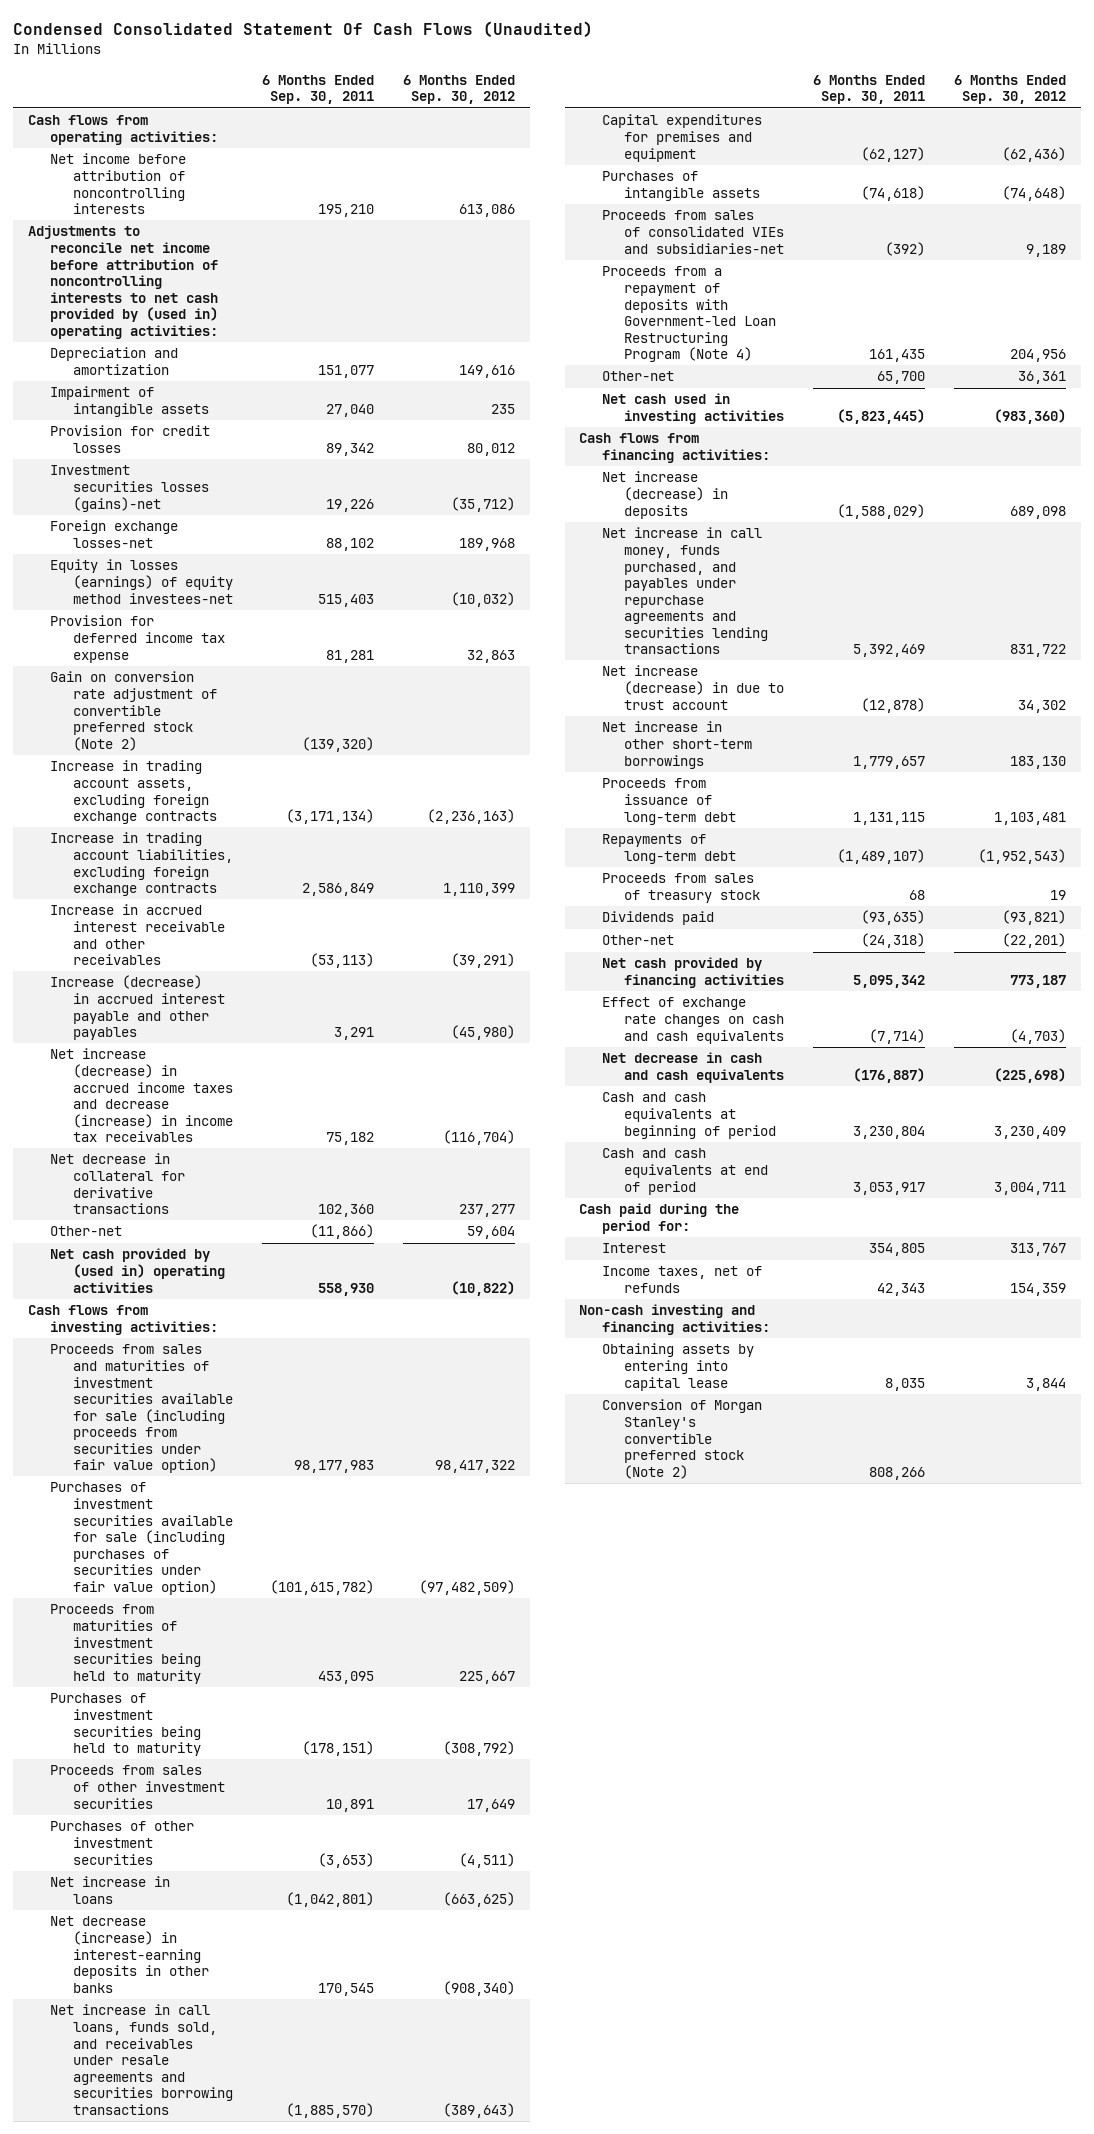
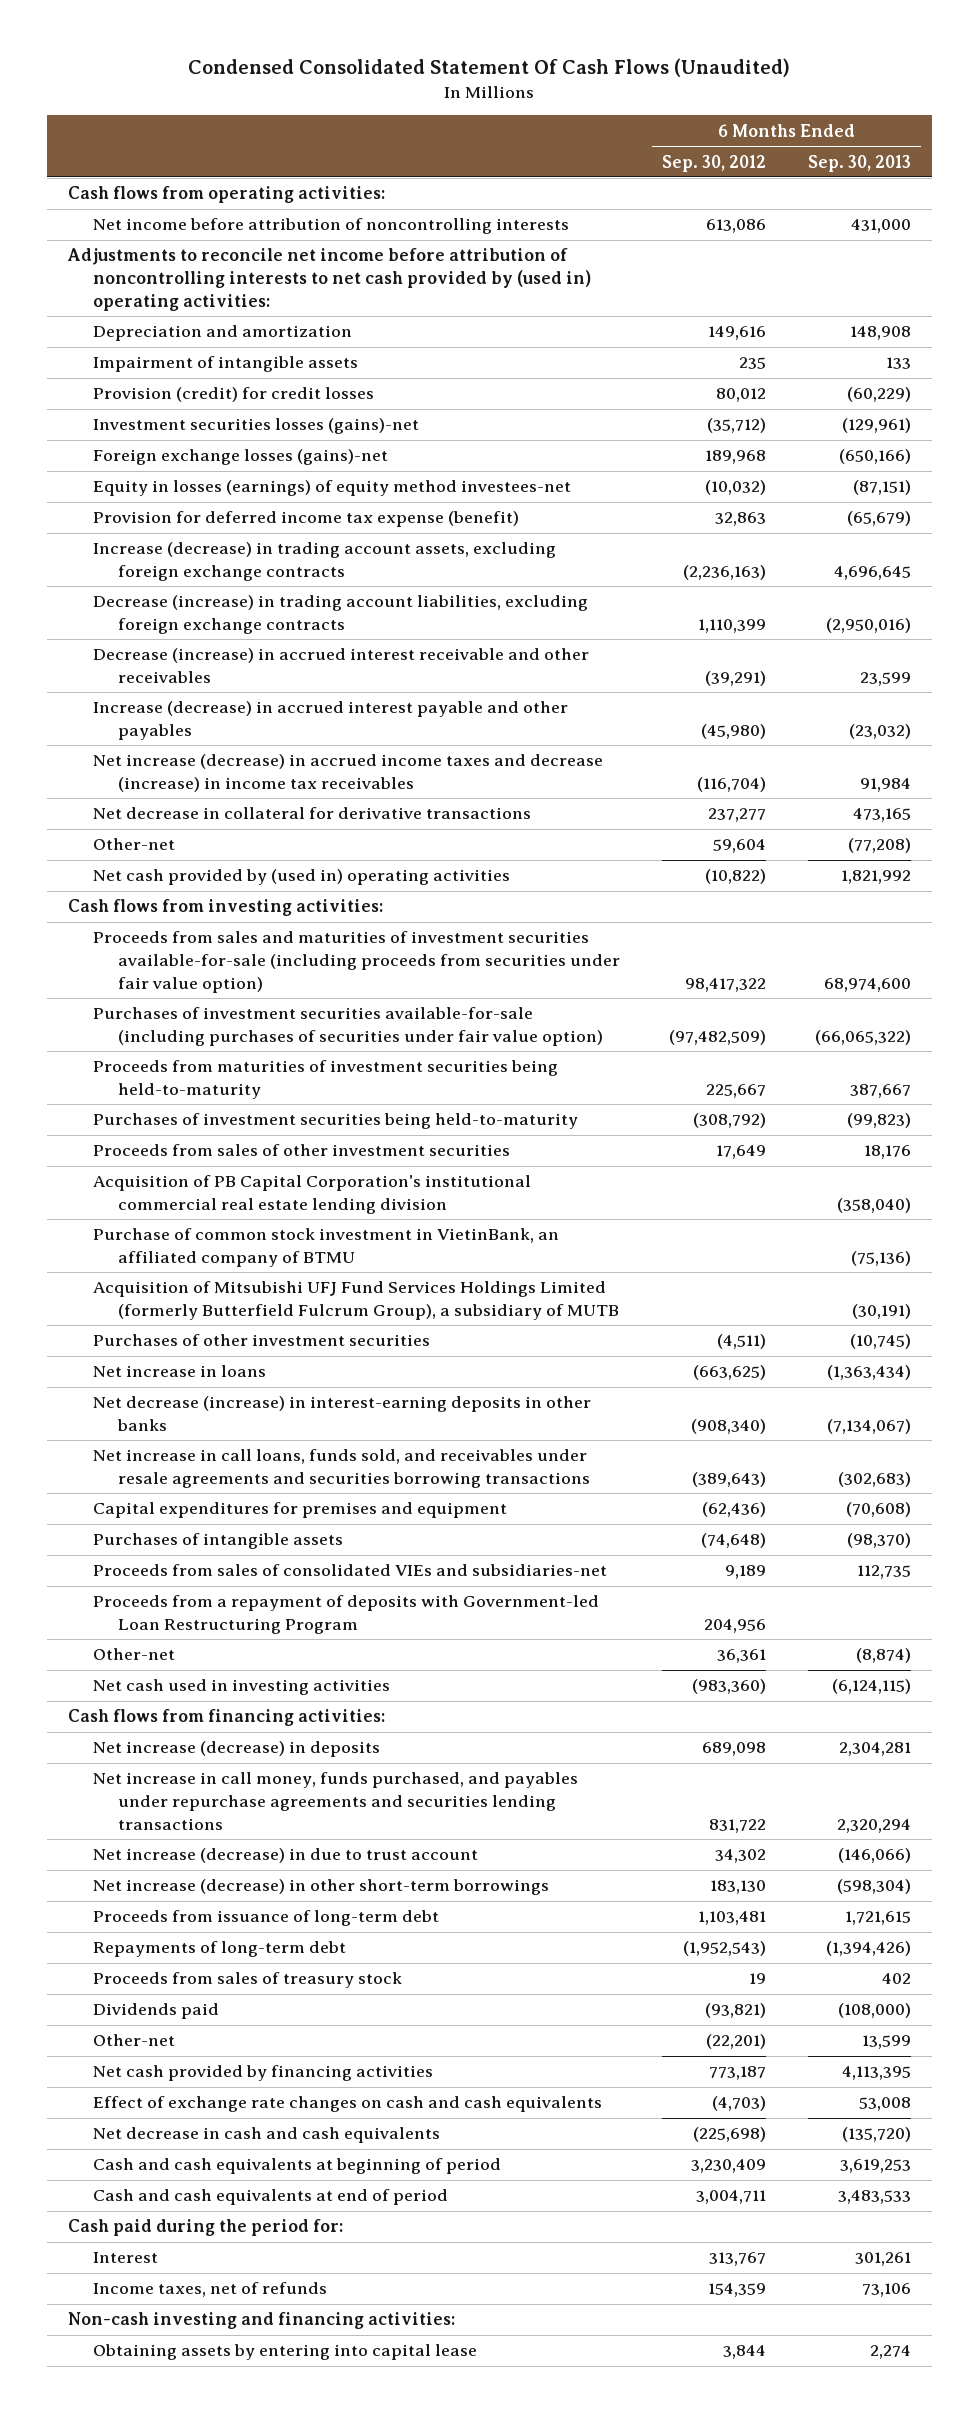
- | 6 Months Ended Sep. 30, 2011 | 6 Months Ended Sep. 30, 2012
+ | 6 Months Ended Sep. 30, 2012 | 6 Months Ended Sep. 30, 2013
- Provision for credit losses | 89,342 | 80,012
+ Provision (credit) for credit losses | 80,012 | (60,229)
- Foreign exchange losses-net | 88,102 | 189,968
+ Foreign exchange losses (gains)-net | 189,968 | (650,166)
- Provision for deferred income tax expense | 81,281 | 32,863
- Gain on conversion rate adjustment of convertible preferred stock (Note 2) | (139,320) |
- Increase in trading account assets, excluding foreign exchange contracts | (3,171,134) | (2,236,163)
- Increase in trading account liabilities, excluding foreign exchange contracts | 2,586,849 | 1,110,399
- Increase in accrued interest receivable and other receivables | (53,113) | (39,291)
+ Provision for deferred income tax expense (benefit) | 32,863 | (65,679)
+ Increase (decrease) in trading account assets, excluding foreign exchange contracts | (2,236,163) | 4,696,645
+ Decrease (increase) in trading account liabilities, excluding foreign exchange contracts | 1,110,399 | (2,950,016)
+ Decrease (increase) in accrued interest receivable and other receivables | (39,291) | 23,599
- Proceeds from sales and maturities of investment securities available for sale (including proceeds from securities under fair value option) | 98,177,983 | 98,417,322
- Purchases of investment securities available for sale (including purchases of securities under fair value option) | (101,615,782) | (97,482,509)
- Proceeds from maturities of investment securities being held to maturity | 453,095 | 225,667
- Purchases of investment securities being held to maturity | (178,151) | (308,792)
+ Proceeds from sales and maturities of investment securities available-for-sale (including proceeds from securities under fair value option) | 98,417,322 | 68,974,600
+ Purchases of investment securities available-for-sale (including purchases of securities under fair value option) | (97,482,509) | (66,065,322)
+ Proceeds from maturities of investment securities being held-to-maturity | 225,667 | 387,667
+ Purchases of investment securities being held-to-maturity | (308,792) | (99,823)
+ Acquisition of PB Capital Corporation's institutional commercial real estate lending division | | (358,040)
+ Purchase of common stock investment in VietinBank, an affiliated company of BTMU | | (75,136)
+ Acquisition of Mitsubishi UFJ Fund Services Holdings Limited (formerly Butterfield Fulcrum Group), a subsidiary of MUTB | | (30,191)
- Proceeds from a repayment of deposits with Government-led Loan Restructuring Program (Note 4) | 161,435 | 204,956
+ Proceeds from a repayment of deposits with Government-led Loan Restructuring Program | 204,956 |
- Net increase in other short-term borrowings | 1,779,657 | 183,130
+ Net increase (decrease) in other short-term borrowings | 183,130 | (598,304)
- Conversion of Morgan Stanley's convertible preferred stock (Note 2) | 808,266 |

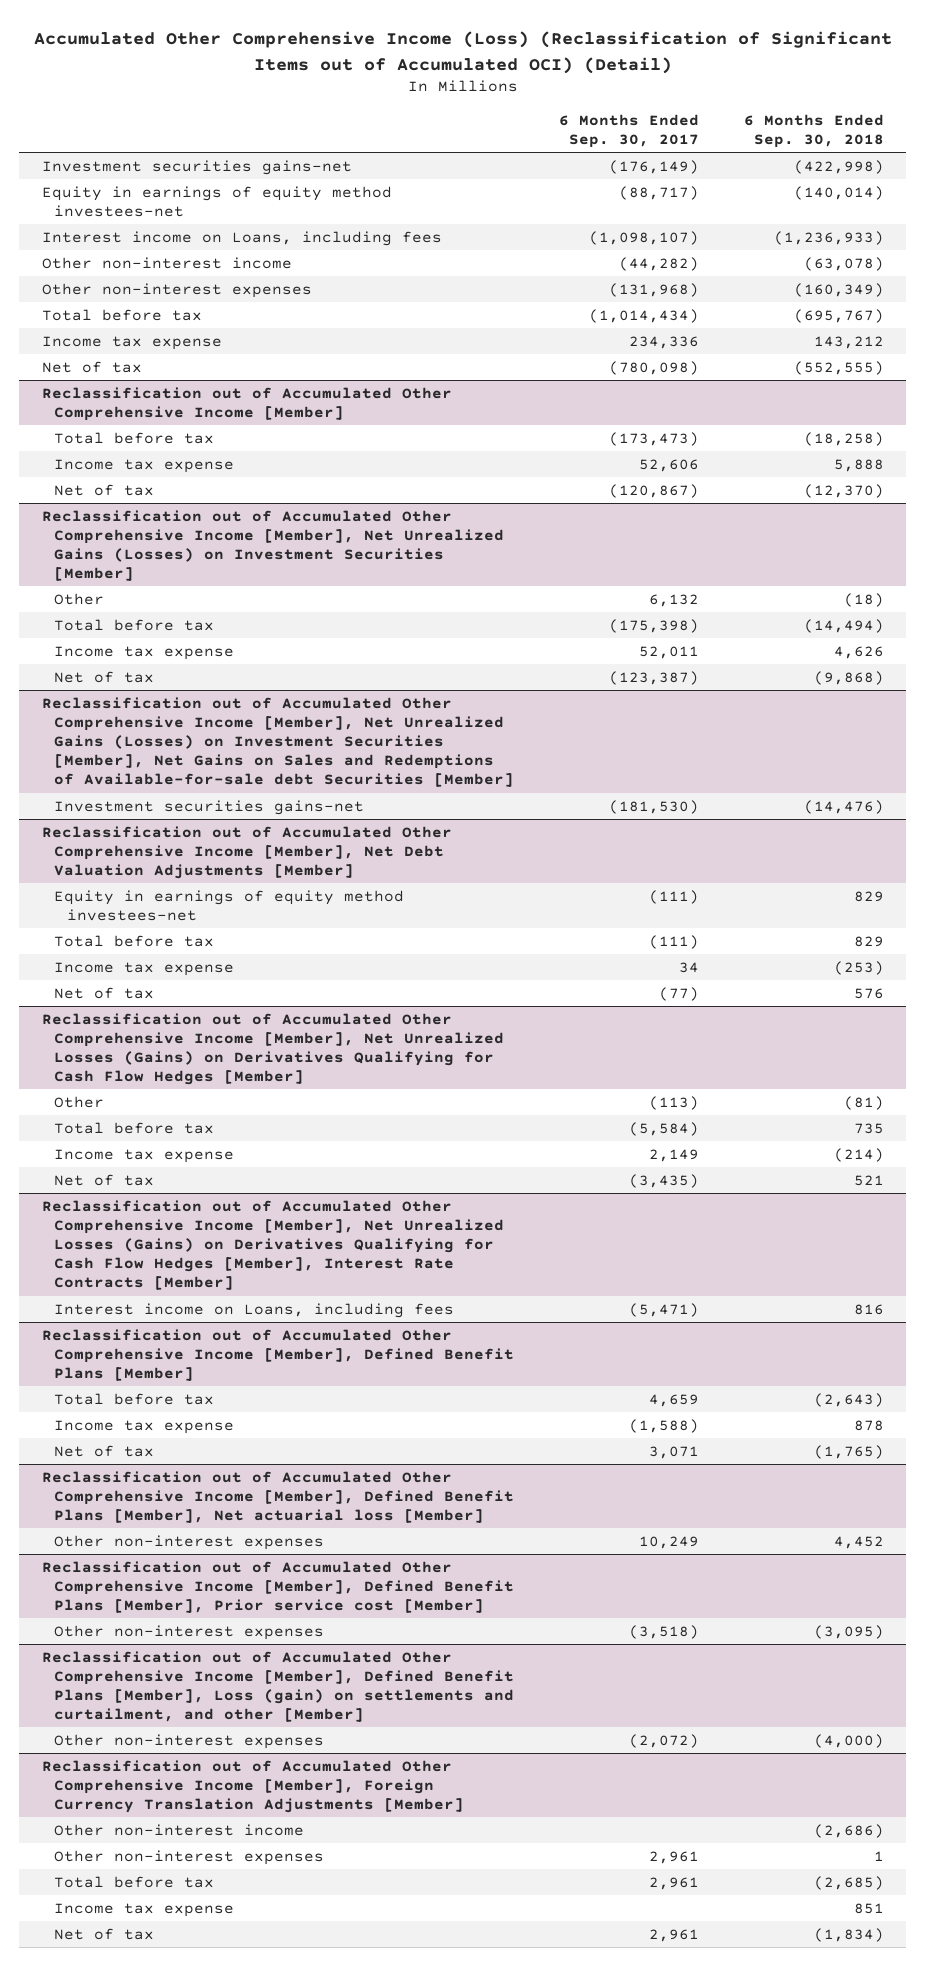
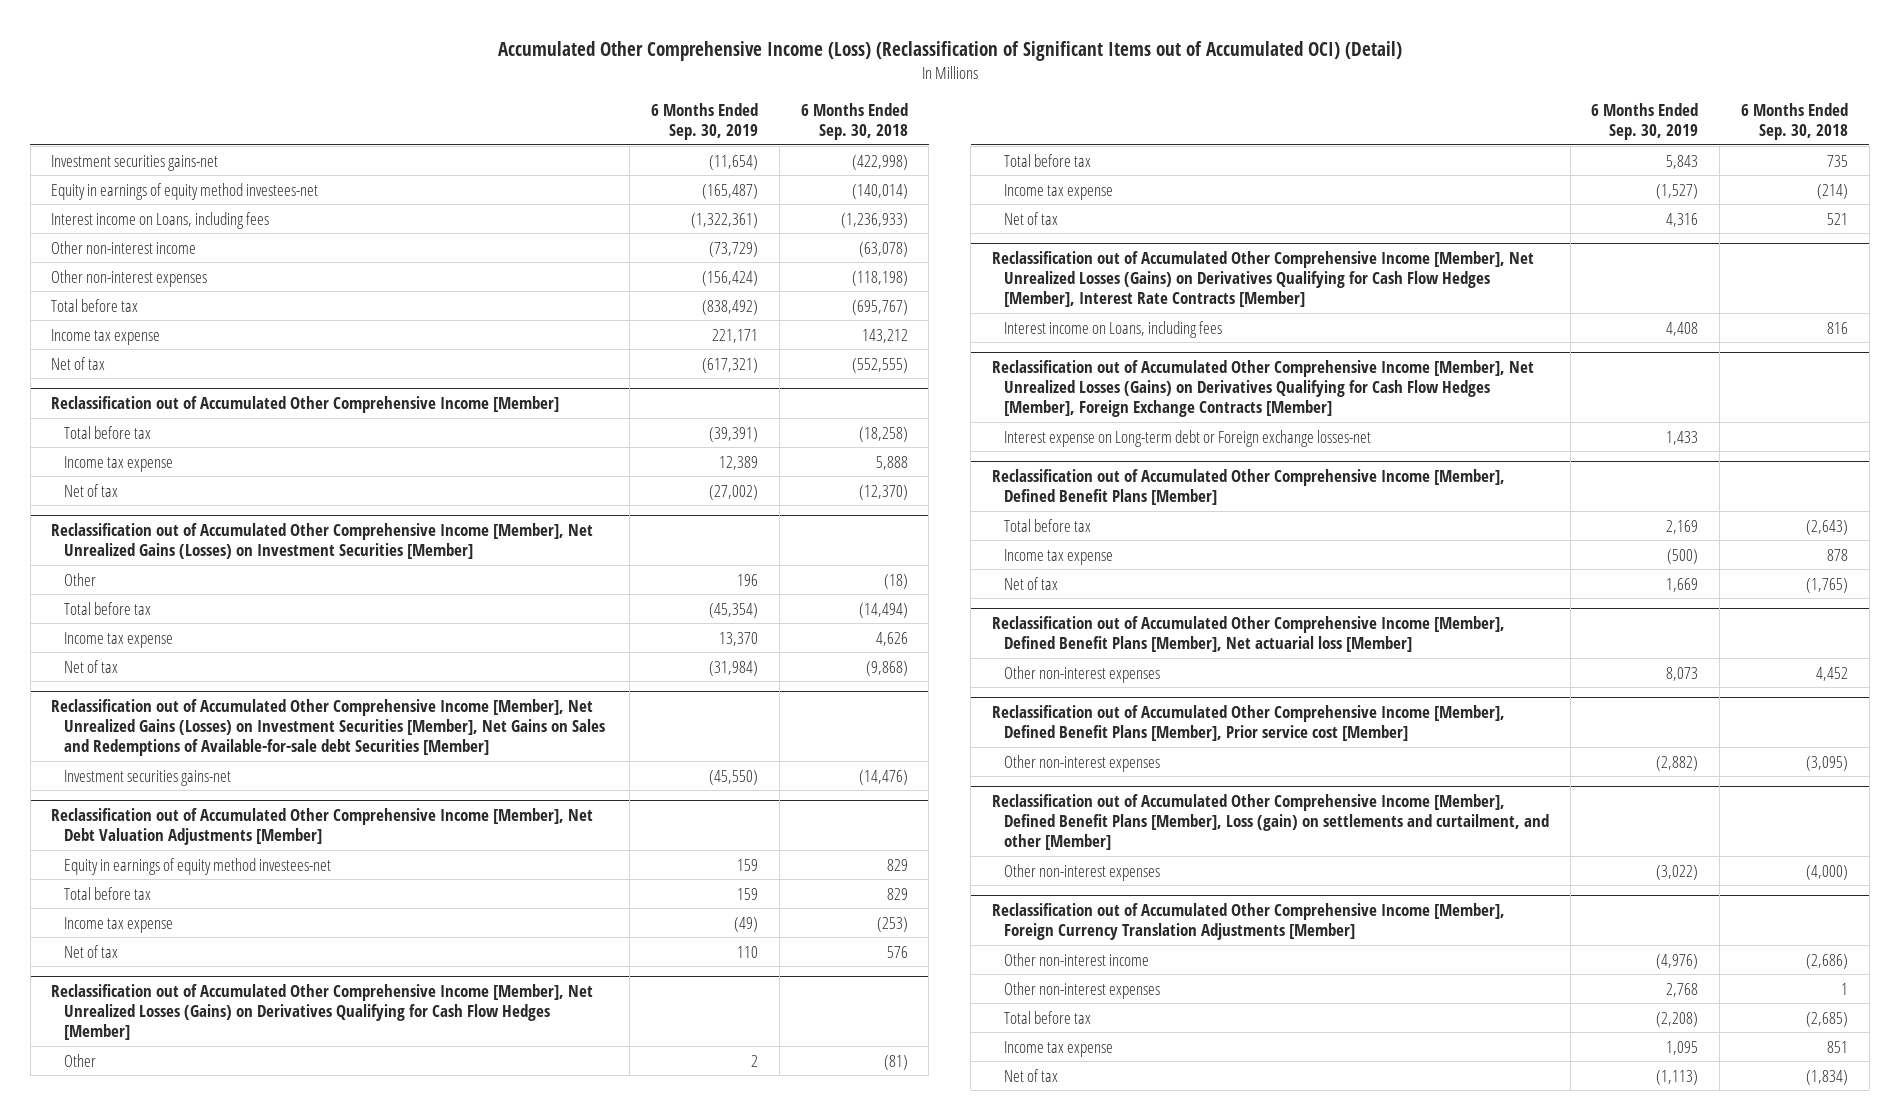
- | 6 Months Ended Sep. 30, 2017 | 6 Months Ended Sep. 30, 2018
+ | 6 Months Ended Sep. 30, 2019 | 6 Months Ended Sep. 30, 2018
- Other non-interest expenses | (131,968) | (160,349)
+ Other non-interest expenses | (156,424) | (118,198)
+ Reclassification out of Accumulated Other Comprehensive Income [Member], Net Unrealized Losses (Gains) on Derivatives Qualifying for Cash Flow Hedges [Member], Foreign Exchange Contracts [Member]
+ Interest expense on Long-term debt or Foreign exchange losses-net | 1,433 |

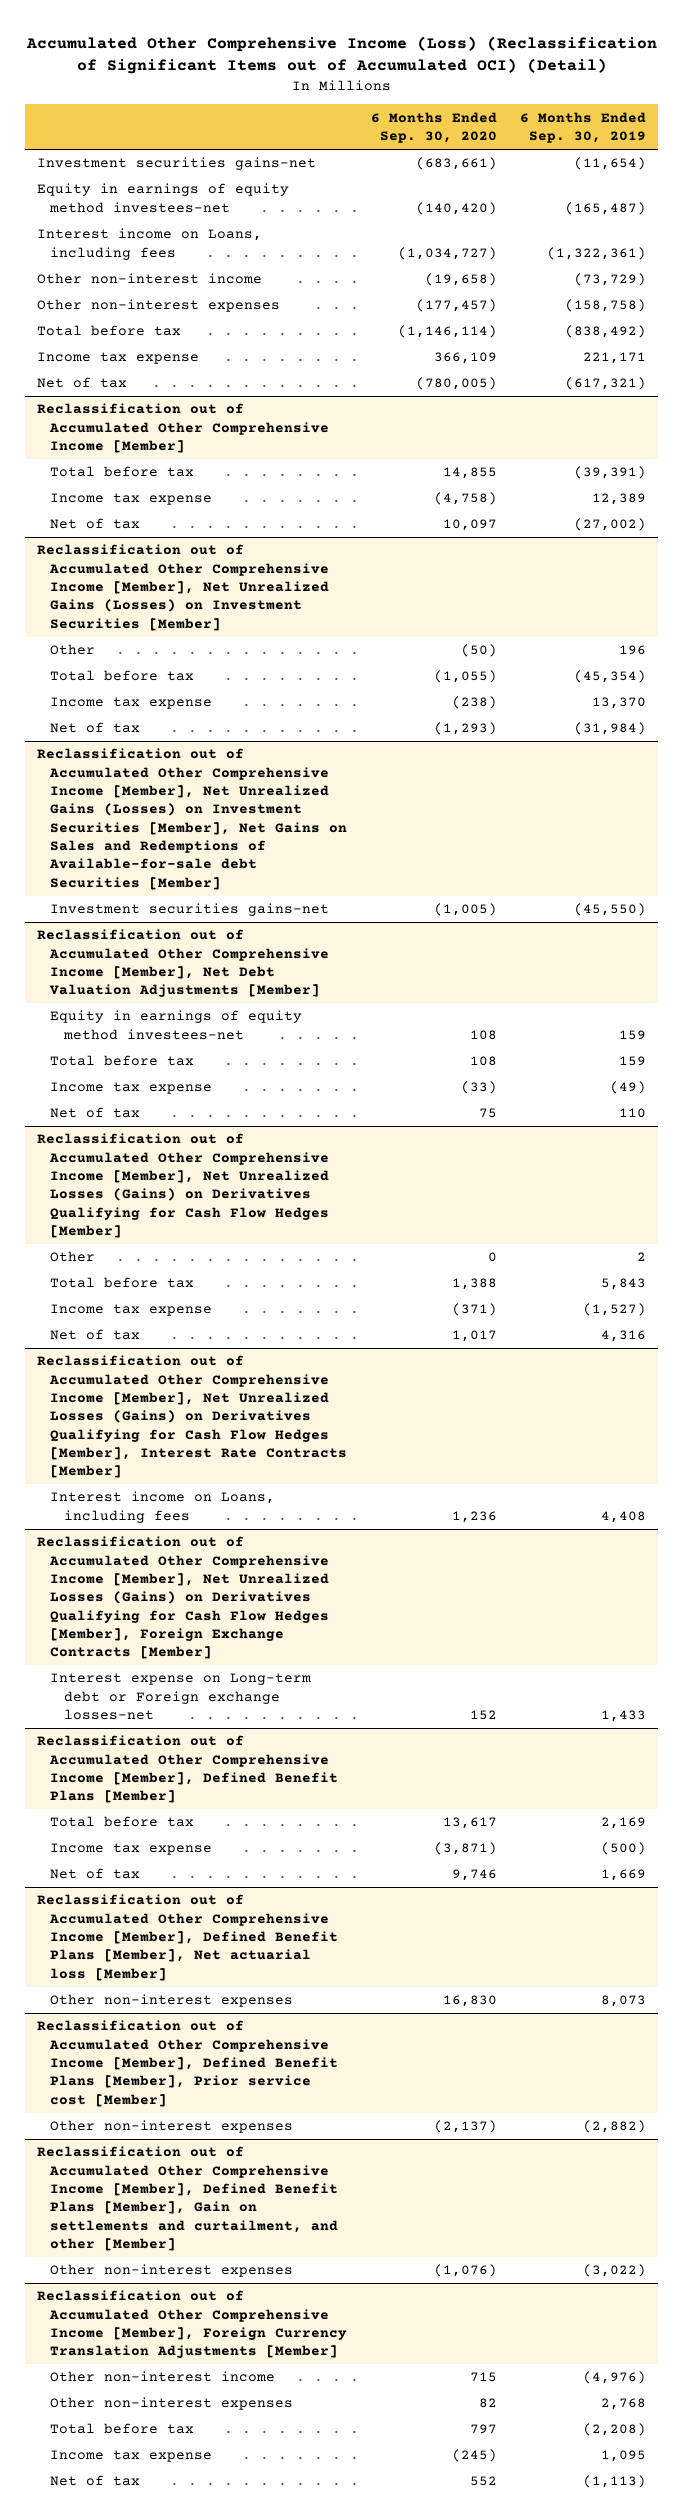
- | 6 Months Ended Sep. 30, 2019 | 6 Months Ended Sep. 30, 2018
+ | 6 Months Ended Sep. 30, 2020 | 6 Months Ended Sep. 30, 2019
- Other non-interest expenses | (156,424) | (118,198)
+ Other non-interest expenses | (177,457) | (158,758)
- Reclassification out of Accumulated Other Comprehensive Income [Member], Defined Benefit Plans [Member], Loss (gain) on settlements and curtailment, and other [Member]
+ Reclassification out of Accumulated Other Comprehensive Income [Member], Defined Benefit Plans [Member], Gain on settlements and curtailment, and other [Member]

